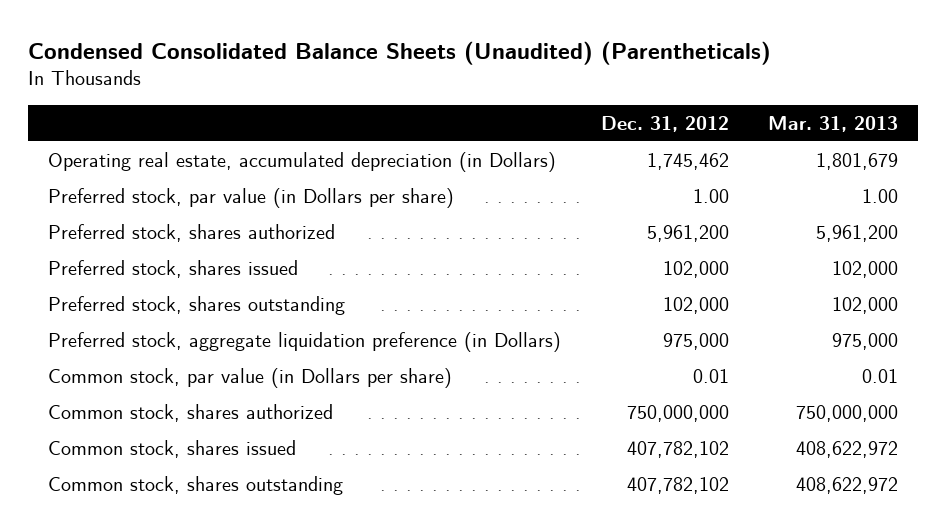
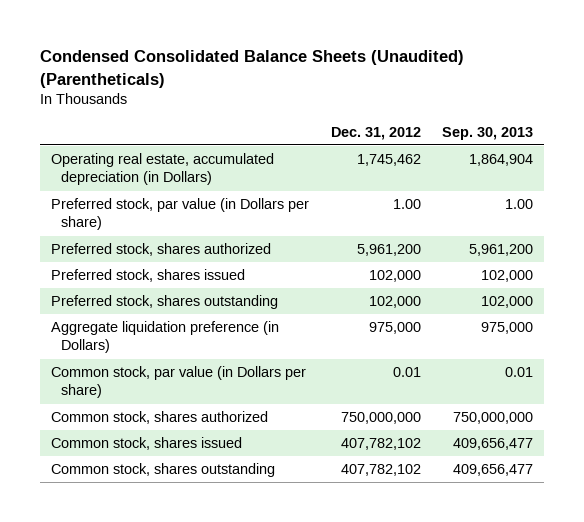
- | Dec. 31, 2012 | Mar. 31, 2013
+ | Dec. 31, 2012 | Sep. 30, 2013
- Preferred stock, aggregate liquidation preference (in Dollars) | 975,000 | 975,000
+ Aggregate liquidation preference (in Dollars) | 975,000 | 975,000

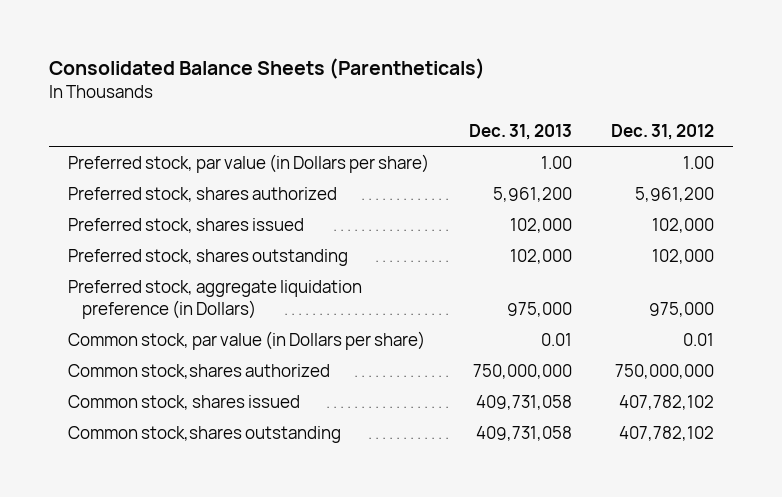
- Condensed Consolidated Balance Sheets (Unaudited) (Parentheticals)
+ Consolidated Balance Sheets (Parentheticals)
- | Dec. 31, 2012 | Sep. 30, 2013
+ | Dec. 31, 2013 | Dec. 31, 2012
- Operating real estate, accumulated depreciation (in Dollars) | 1,745,462 | 1,864,904
- Aggregate liquidation preference (in Dollars) | 975,000 | 975,000
+ Preferred stock, aggregate liquidation preference (in Dollars) | 975,000 | 975,000
- Common stock, shares authorized | 750,000,000 | 750,000,000
+ Common stock,shares authorized | 750,000,000 | 750,000,000
- Common stock, shares outstanding | 407,782,102 | 409,656,477
+ Common stock,shares outstanding | 409,731,058 | 407,782,102

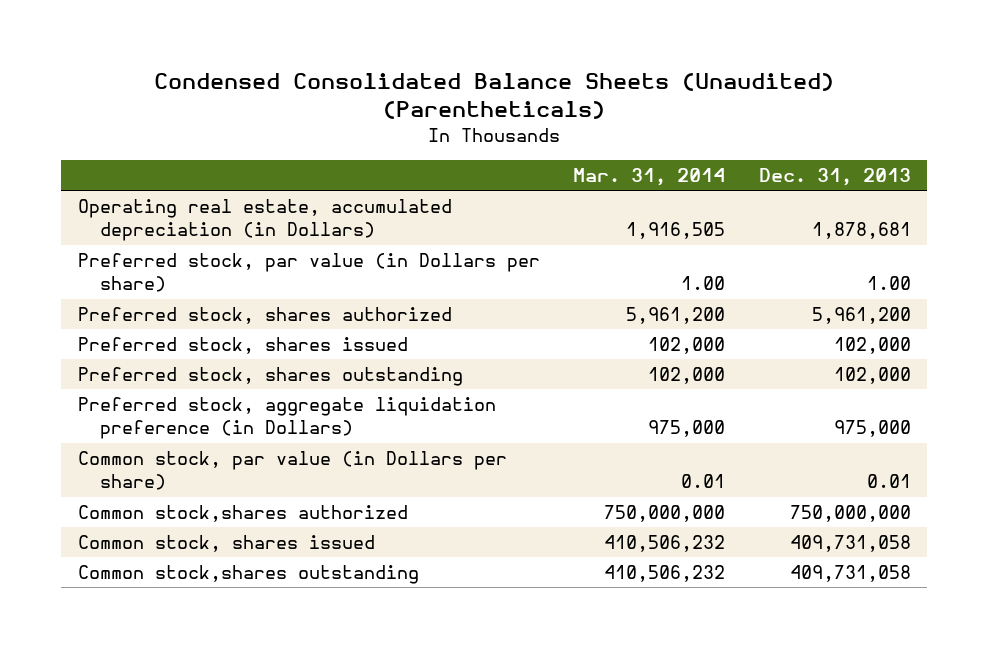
- Consolidated Balance Sheets (Parentheticals)
+ Condensed Consolidated Balance Sheets (Unaudited) (Parentheticals)
- | Dec. 31, 2013 | Dec. 31, 2012
+ | Mar. 31, 2014 | Dec. 31, 2013
+ Operating real estate, accumulated depreciation (in Dollars) | 1,916,505 | 1,878,681

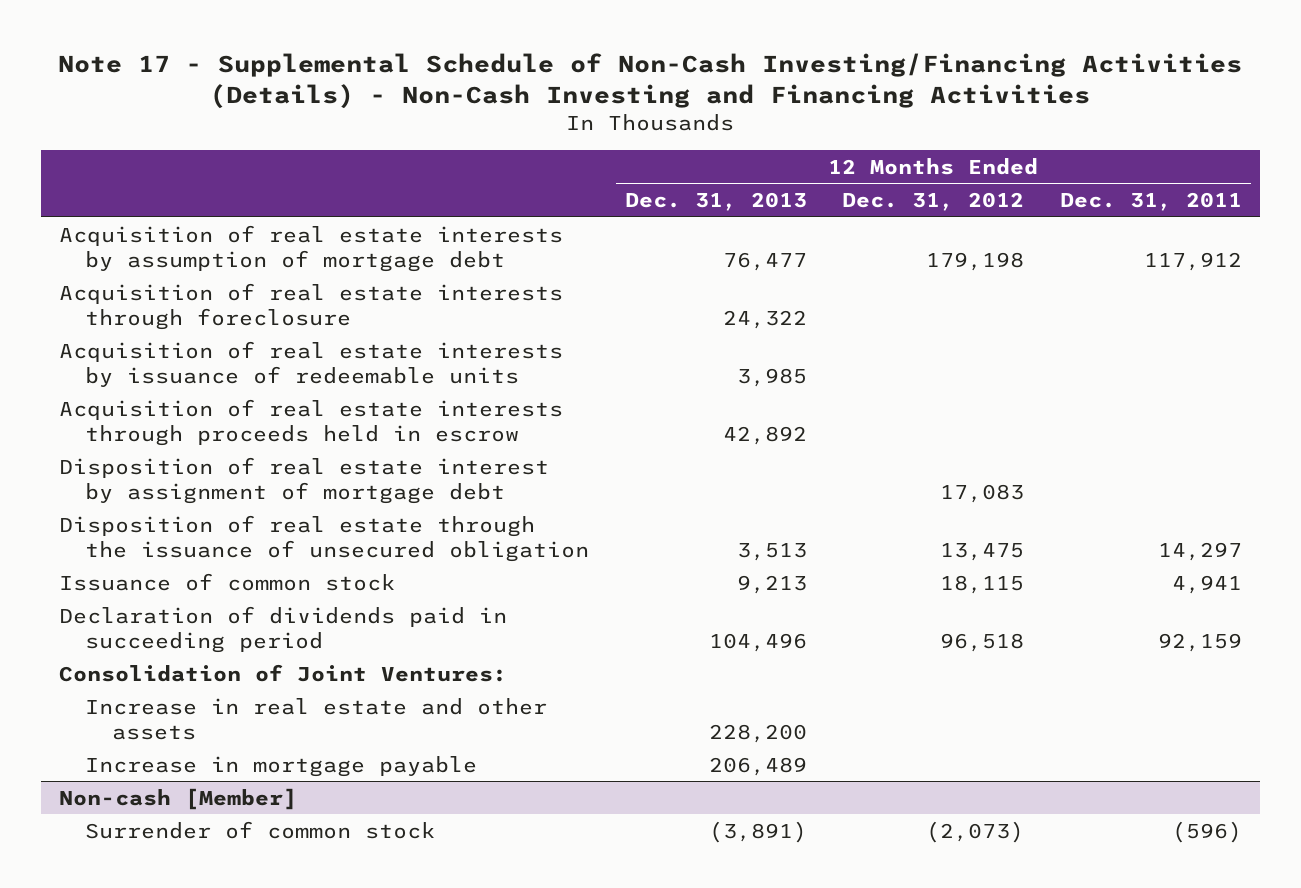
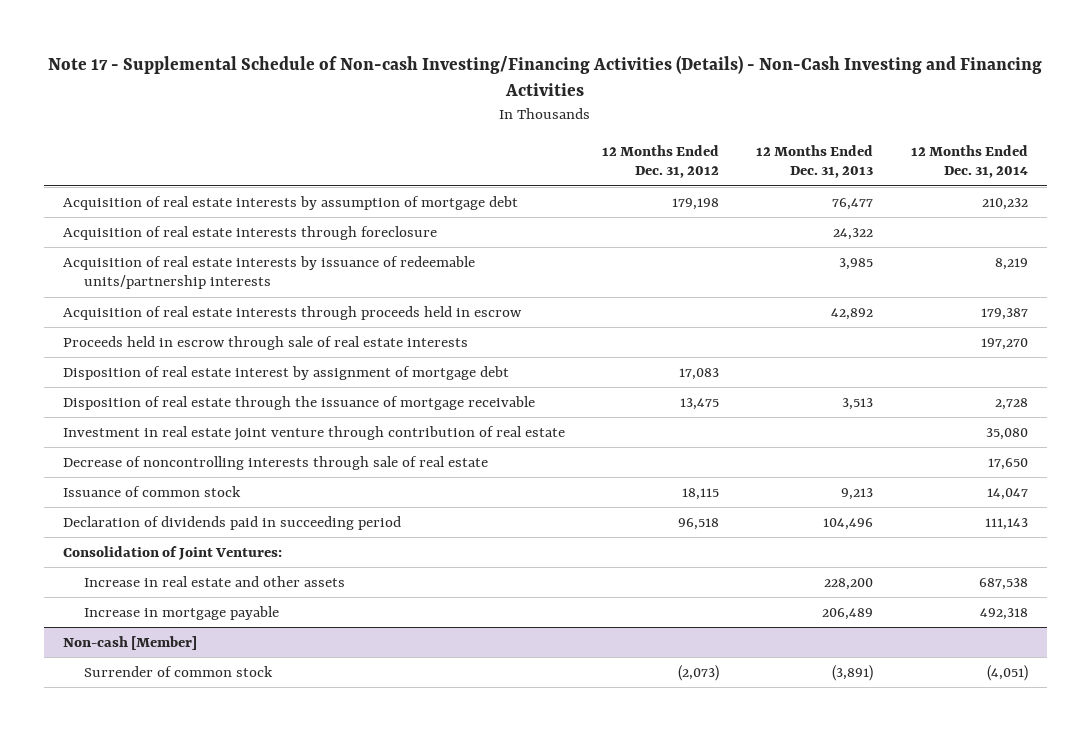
- Note 17 - Supplemental Schedule of Non-Cash Investing/Financing Activities (Details) - Non-Cash Investing and Financing Activities
+ Note 17 - Supplemental Schedule of Non-cash Investing/Financing Activities (Details) - Non-Cash Investing and Financing Activities
- | 12 Months Ended Dec. 31, 2013 | 12 Months Ended Dec. 31, 2012 | 12 Months Ended Dec. 31, 2011
+ | 12 Months Ended Dec. 31, 2012 | 12 Months Ended Dec. 31, 2013 | 12 Months Ended Dec. 31, 2014
- Acquisition of real estate interests by issuance of redeemable units | 3,985 | |
+ Acquisition of real estate interests by issuance of redeemable units/partnership interests | | 3,985 | 8,219
+ Proceeds held in escrow through sale of real estate interests | | | 197,270
- Disposition of real estate through the issuance of unsecured obligation | 3,513 | 13,475 | 14,297
+ Disposition of real estate through the issuance of mortgage receivable | 13,475 | 3,513 | 2,728
+ Investment in real estate joint venture through contribution of real estate | | | 35,080
+ Decrease of noncontrolling interests through sale of real estate | | | 17,650

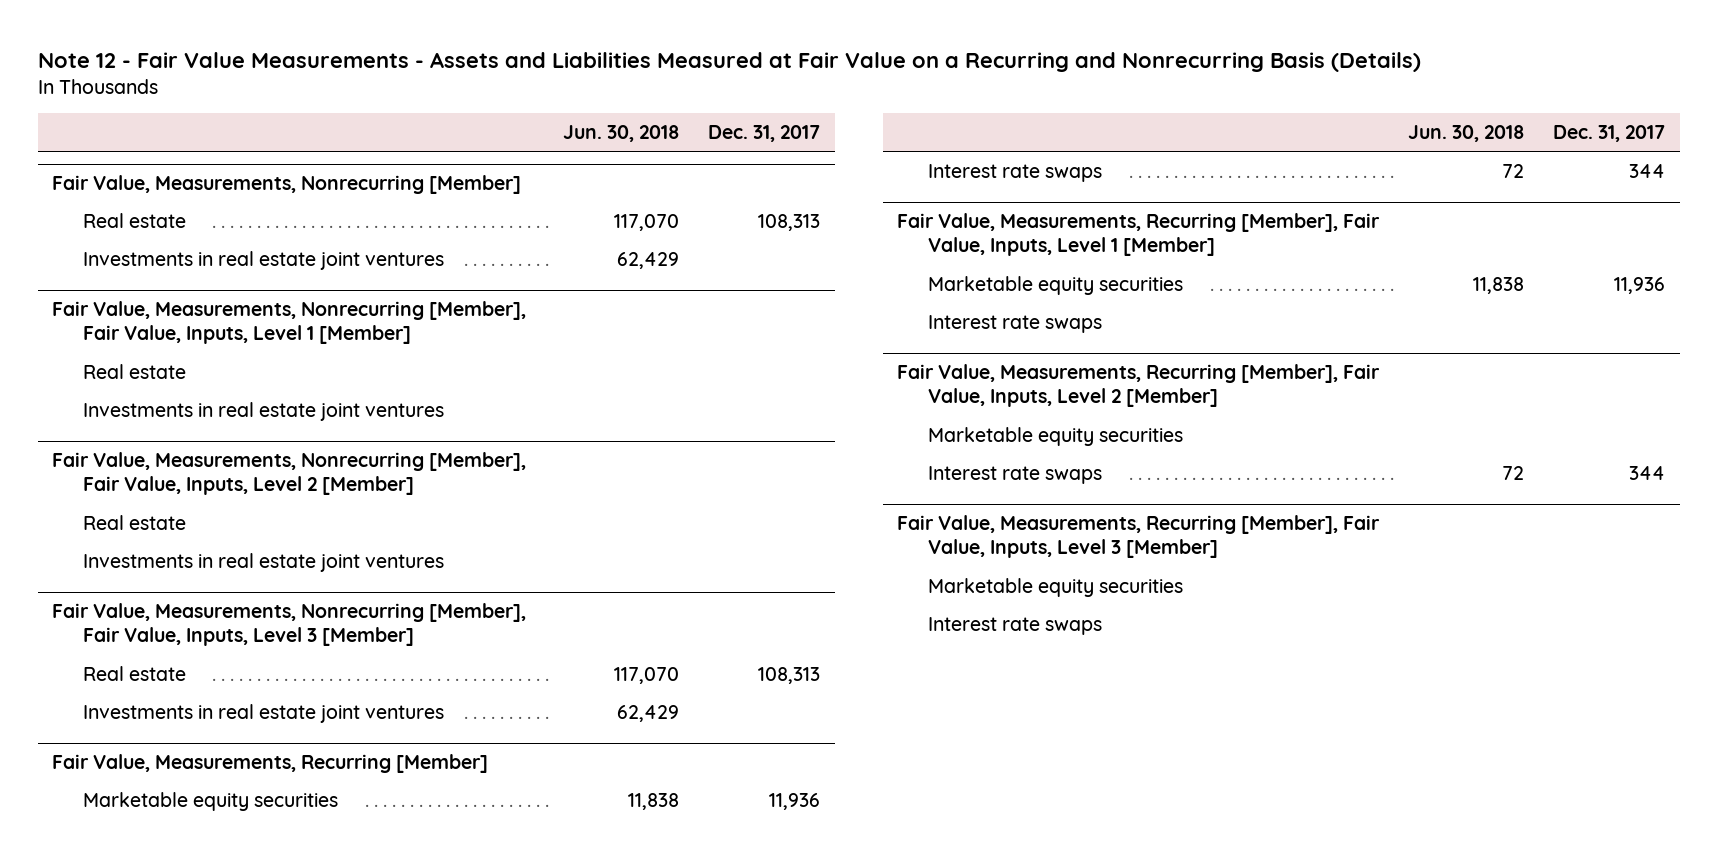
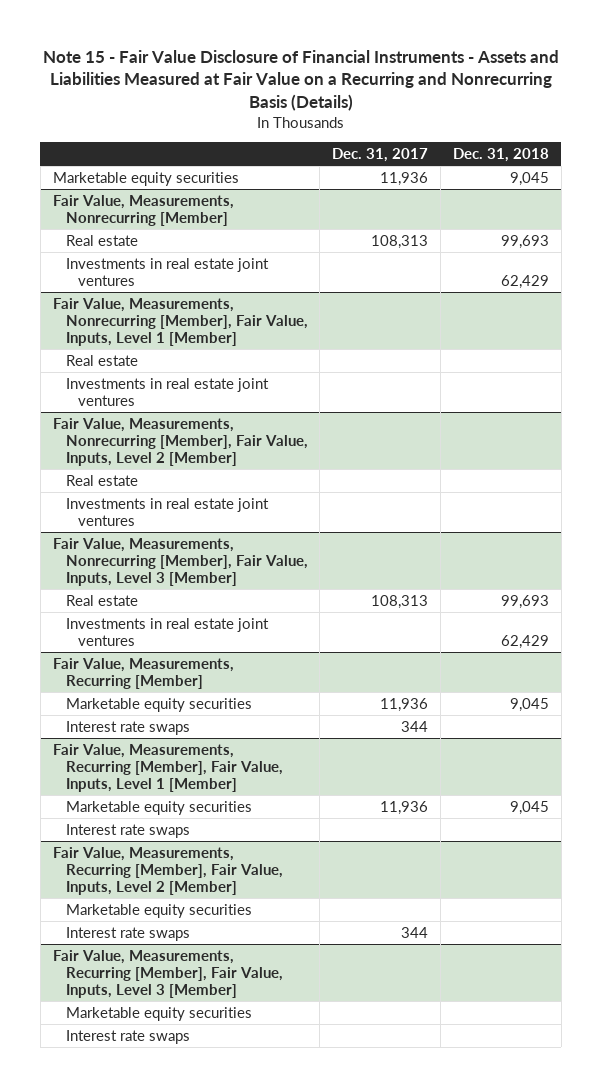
- Note 12 - Fair Value Measurements - Assets and Liabilities Measured at Fair Value on a Recurring and Nonrecurring Basis (Details)
+ Note 15 - Fair Value Disclosure of Financial Instruments - Assets and Liabilities Measured at Fair Value on a Recurring and Nonrecurring Basis (Details)
- | Jun. 30, 2018 | Dec. 31, 2017
+ | Dec. 31, 2017 | Dec. 31, 2018
+ Marketable equity securities | 11,936 | 9,045

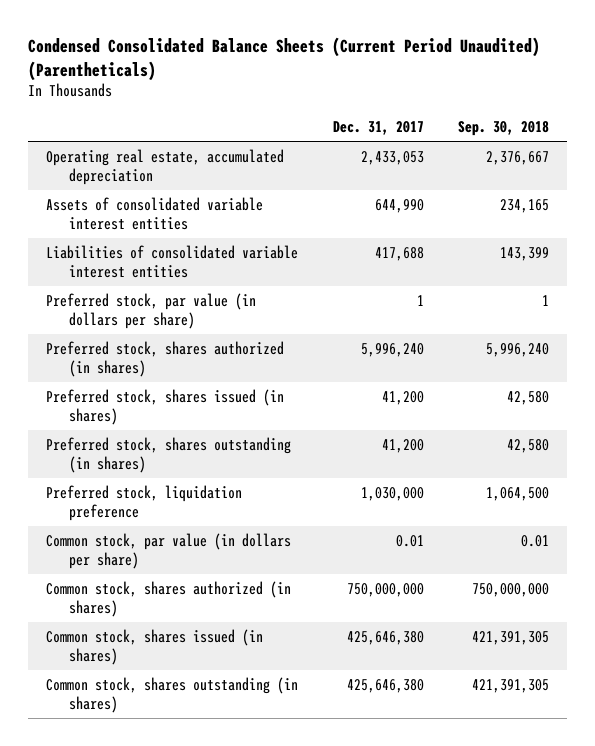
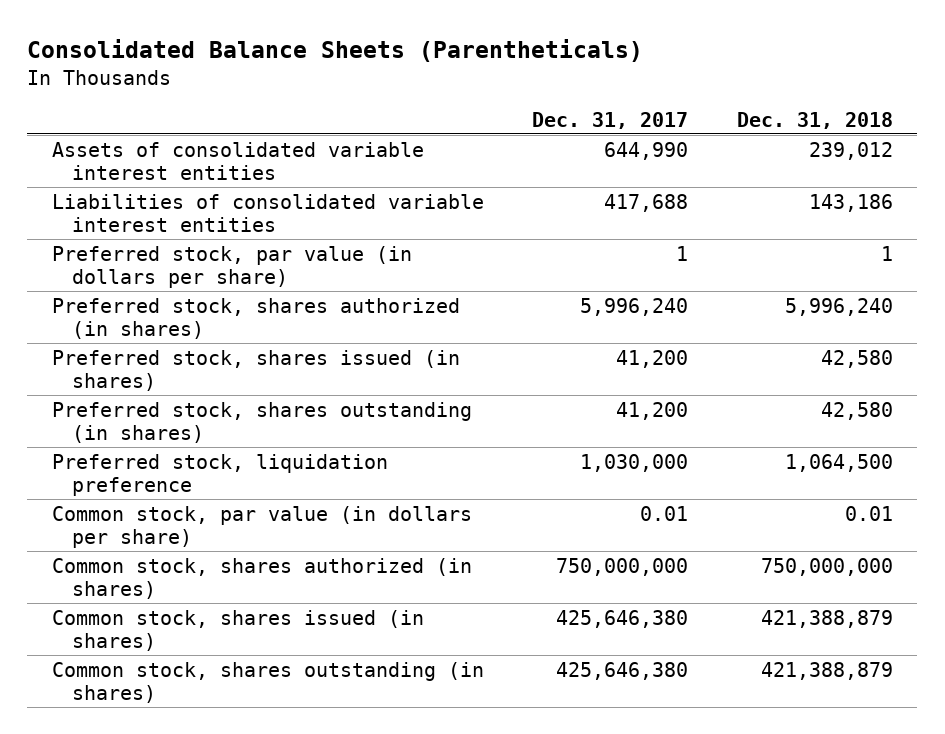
- Condensed Consolidated Balance Sheets (Current Period Unaudited) (Parentheticals)
+ Consolidated Balance Sheets (Parentheticals)
- | Dec. 31, 2017 | Sep. 30, 2018
+ | Dec. 31, 2017 | Dec. 31, 2018
- Operating real estate, accumulated depreciation | 2,433,053 | 2,376,667

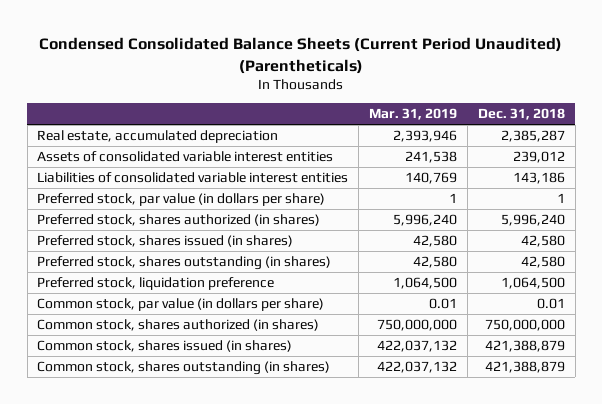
- Consolidated Balance Sheets (Parentheticals)
+ Condensed Consolidated Balance Sheets (Current Period Unaudited) (Parentheticals)
- | Dec. 31, 2017 | Dec. 31, 2018
+ | Mar. 31, 2019 | Dec. 31, 2018
+ Real estate, accumulated depreciation | 2,393,946 | 2,385,287

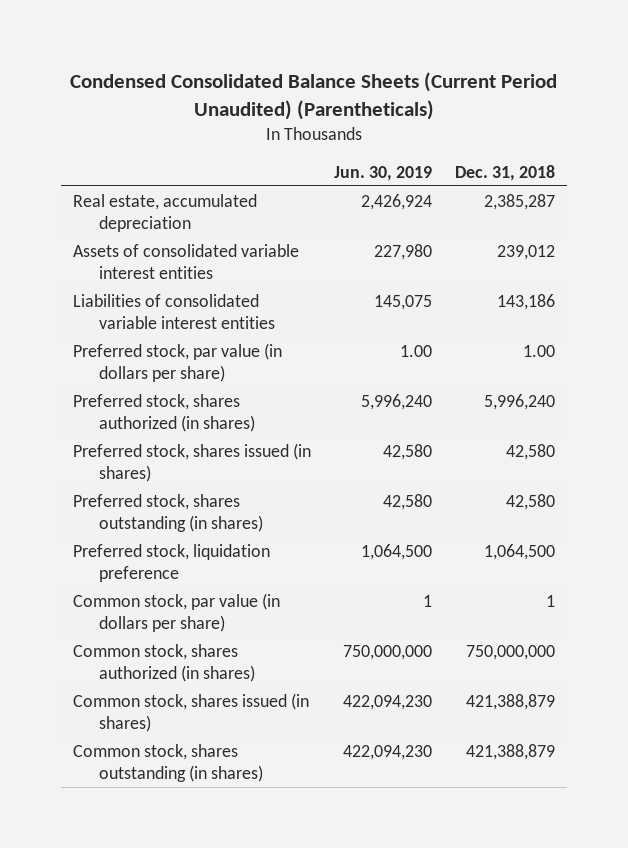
- | Mar. 31, 2019 | Dec. 31, 2018
+ | Jun. 30, 2019 | Dec. 31, 2018
- Preferred stock, par value (in dollars per share) | 1 | 1
+ Preferred stock, par value (in dollars per share) | 1.00 | 1.00
- Common stock, par value (in dollars per share) | 0.01 | 0.01
+ Common stock, par value (in dollars per share) | 1 | 1

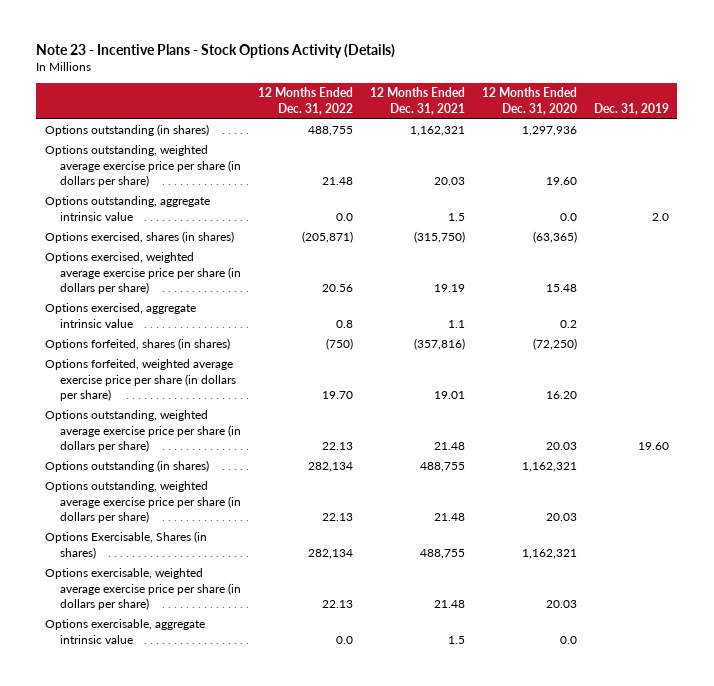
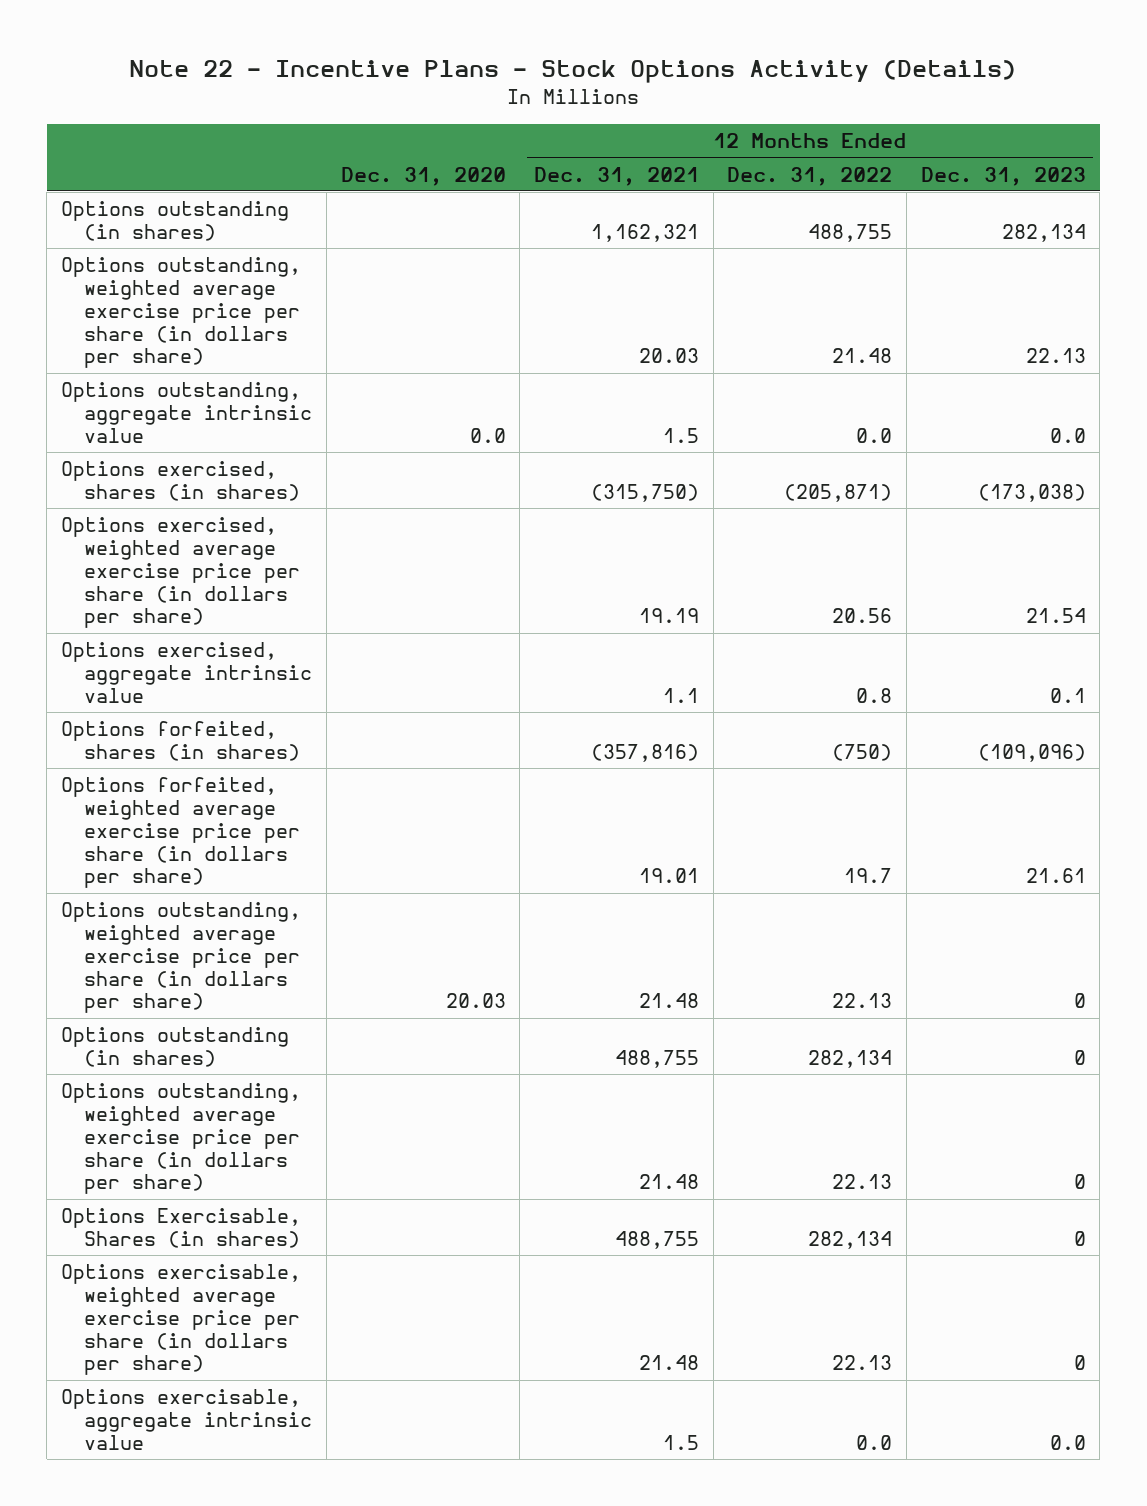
- Note 23 - Incentive Plans - Stock Options Activity (Details)
+ Note 22 - Incentive Plans - Stock Options Activity (Details)
- | 12 Months Ended Dec. 31, 2022 | 12 Months Ended Dec. 31, 2021 | 12 Months Ended Dec. 31, 2020 | Dec. 31, 2019
+ | Dec. 31, 2020 | 12 Months Ended Dec. 31, 2021 | 12 Months Ended Dec. 31, 2022 | 12 Months Ended Dec. 31, 2023
- Options forfeited, weighted average exercise price per share (in dollars per share) | 19.70 | 19.01 | 16.20 |
+ Options forfeited, weighted average exercise price per share (in dollars per share) | | 19.01 | 19.7 | 21.61

